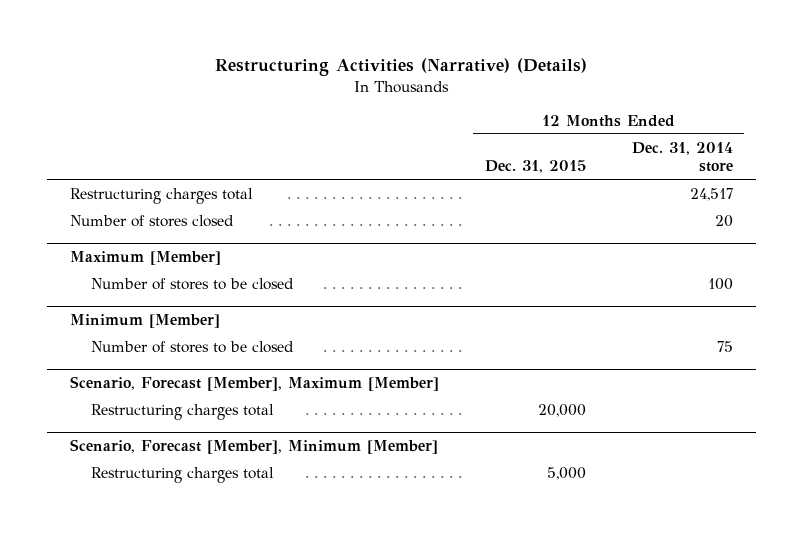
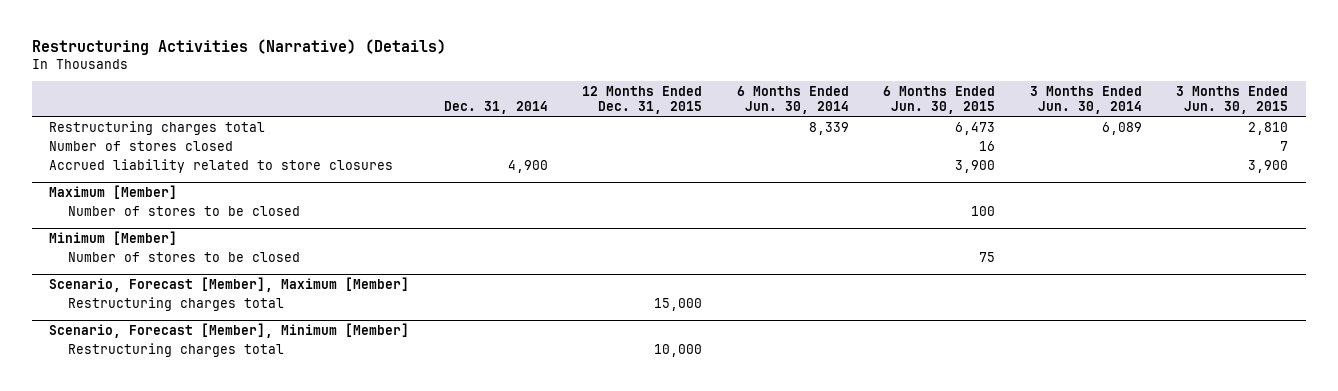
- | 12 Months Ended Dec. 31, 2015 | 12 Months Ended Dec. 31, 2014 store
+ | Dec. 31, 2014 | 12 Months Ended Dec. 31, 2015 | 6 Months Ended Jun. 30, 2014 | 6 Months Ended Jun. 30, 2015 | 3 Months Ended Jun. 30, 2014 | 3 Months Ended Jun. 30, 2015
+ Accrued liability related to store closures | 4,900 | | | 3,900 | | 3,900
@ Scenario, Forecast [Member], Maximum [Member]
- Restructuring charges total | 20,000 |
+ Restructuring charges total | | 15,000 | | | |
@ Scenario, Forecast [Member], Minimum [Member]
- Restructuring charges total | 5,000 |
+ Restructuring charges total | | 10,000 | | | |

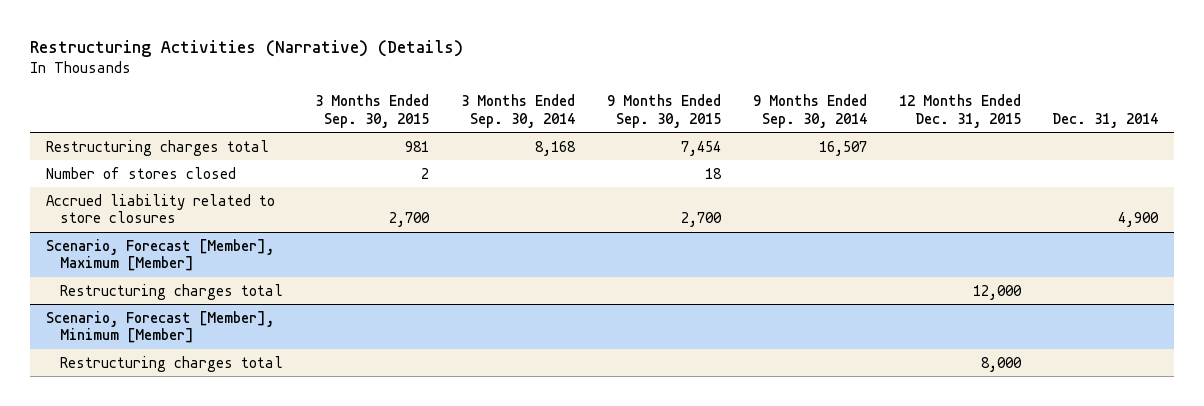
- | Dec. 31, 2014 | 12 Months Ended Dec. 31, 2015 | 6 Months Ended Jun. 30, 2014 | 6 Months Ended Jun. 30, 2015 | 3 Months Ended Jun. 30, 2014 | 3 Months Ended Jun. 30, 2015
+ | 3 Months Ended Sep. 30, 2015 | 3 Months Ended Sep. 30, 2014 | 9 Months Ended Sep. 30, 2015 | 9 Months Ended Sep. 30, 2014 | 12 Months Ended Dec. 31, 2015 | Dec. 31, 2014
- Maximum [Member]
- Number of stores to be closed | | | | 100 | |
- Minimum [Member]
- Number of stores to be closed | | | | 75 | |
@ Scenario, Forecast [Member], Maximum [Member]
- Restructuring charges total | | 15,000 | | | |
+ Restructuring charges total | | | | | 12,000 |
@ Scenario, Forecast [Member], Minimum [Member]
- Restructuring charges total | | 10,000 | | | |
+ Restructuring charges total | | | | | 8,000 |

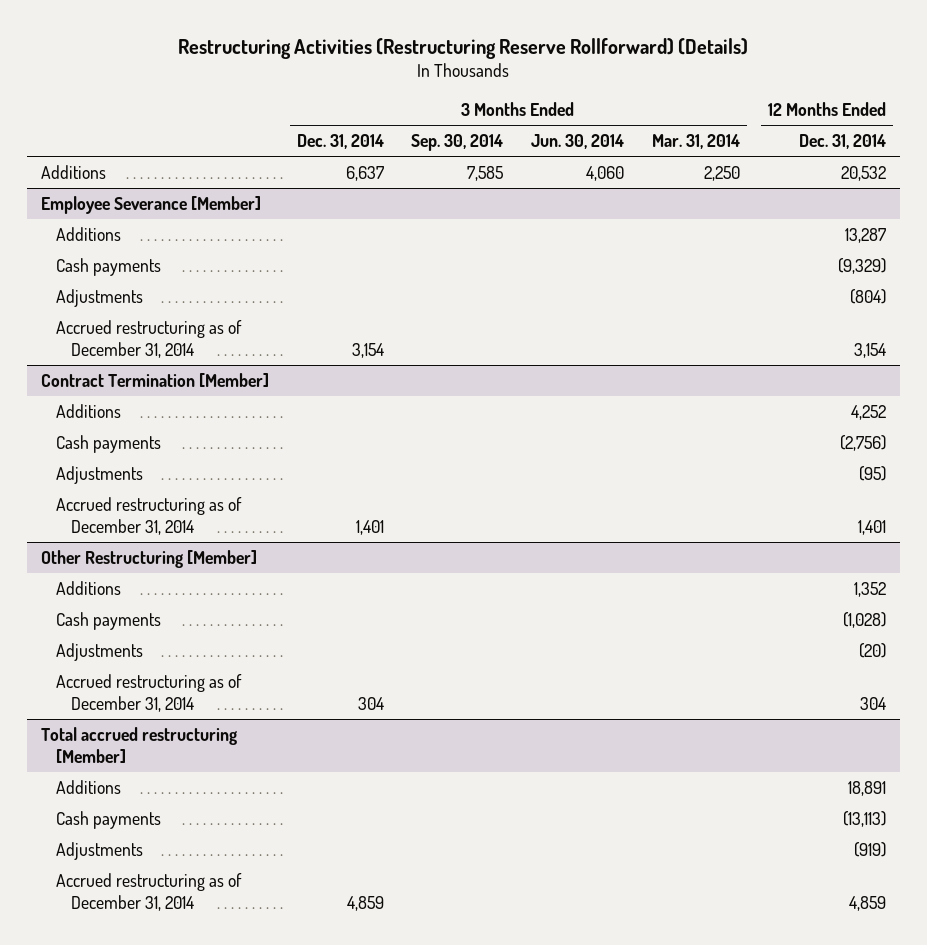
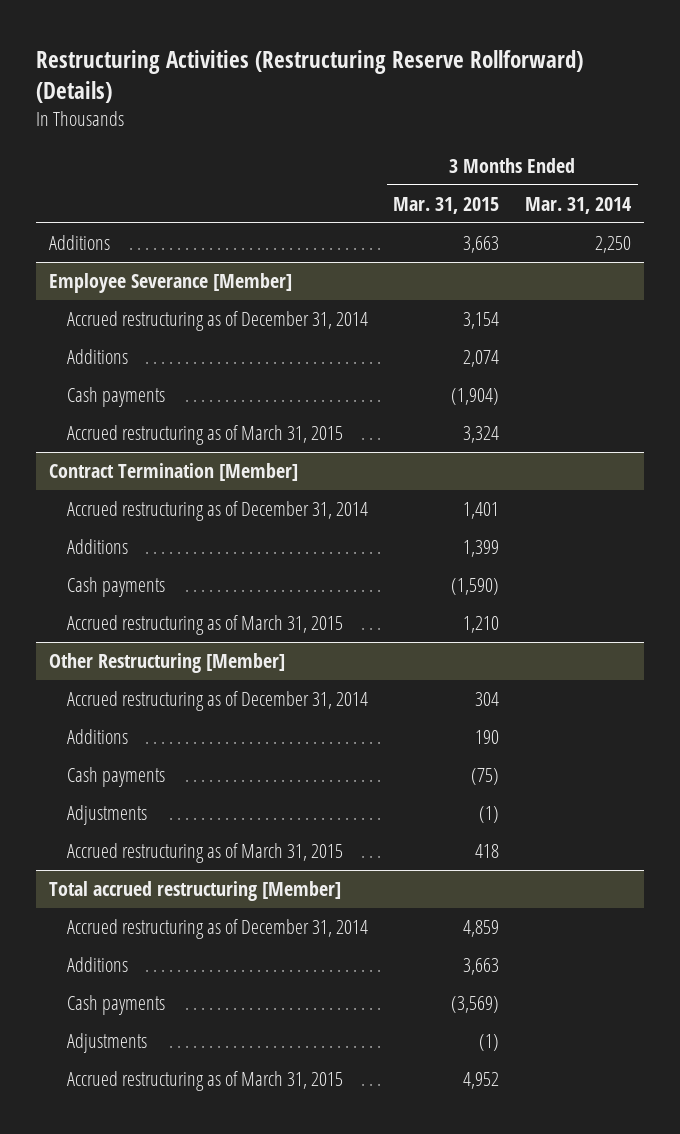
- | 3 Months Ended Dec. 31, 2014 | 3 Months Ended Sep. 30, 2014 | 3 Months Ended Jun. 30, 2014 | 3 Months Ended Mar. 31, 2014 | 12 Months Ended Dec. 31, 2014
+ | 3 Months Ended Mar. 31, 2015 | 3 Months Ended Mar. 31, 2014
@ Employee Severance [Member]
moved up: Accrued restructuring as of December 31, 2014 | 3,154 |
- Adjustments | | | | | (804)
+ Accrued restructuring as of March 31, 2015 | 3,324 |
@ Contract Termination [Member]
moved up: Accrued restructuring as of December 31, 2014 | 1,401 |
- Adjustments | | | | | (95)
+ Accrued restructuring as of March 31, 2015 | 1,210 |
@ Other Restructuring [Member]
moved up: Accrued restructuring as of December 31, 2014 | 304 |
+ Accrued restructuring as of March 31, 2015 | 418 |
@ Total accrued restructuring [Member]
moved up: Accrued restructuring as of December 31, 2014 | 4,859 |
+ Accrued restructuring as of March 31, 2015 | 4,952 |

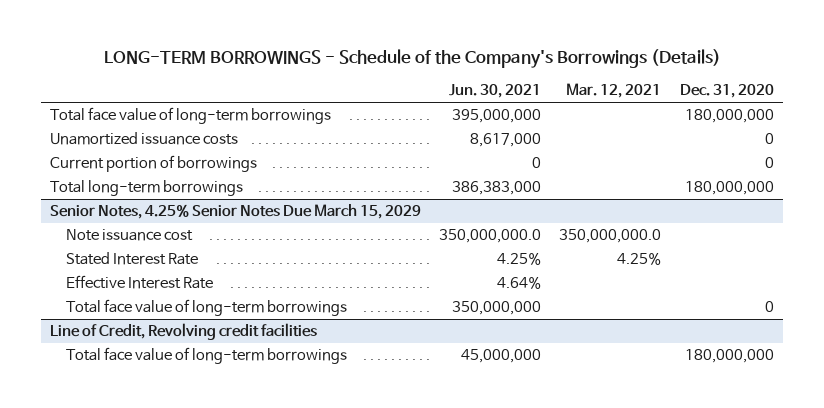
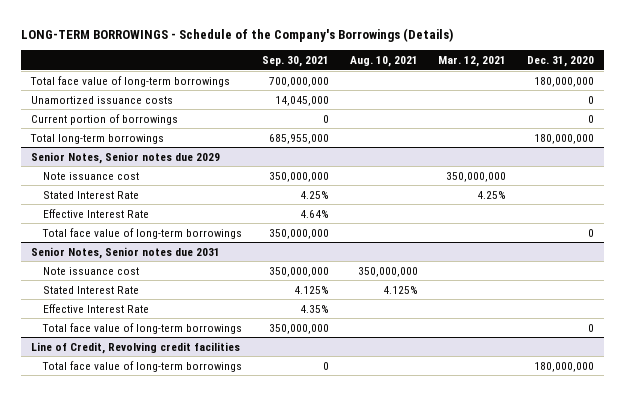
- | Jun. 30, 2021 | Mar. 12, 2021 | Dec. 31, 2020
+ | Sep. 30, 2021 | Aug. 10, 2021 | Mar. 12, 2021 | Dec. 31, 2020
- Senior Notes, 4.25% Senior Notes Due March 15, 2029
- Note issuance cost | 350,000,000.0 | 350,000,000.0 |
+ Senior Notes, Senior notes due 2029
+ Note issuance cost | 350,000,000 | | 350,000,000 |
+ Senior Notes, Senior notes due 2031
+ Note issuance cost | 350,000,000 | 350,000,000 | |
+ Stated Interest Rate | 4.125% | 4.125% | |
+ Effective Interest Rate | 4.35% | | |
+ Total face value of long-term borrowings | 350,000,000 | | | 0

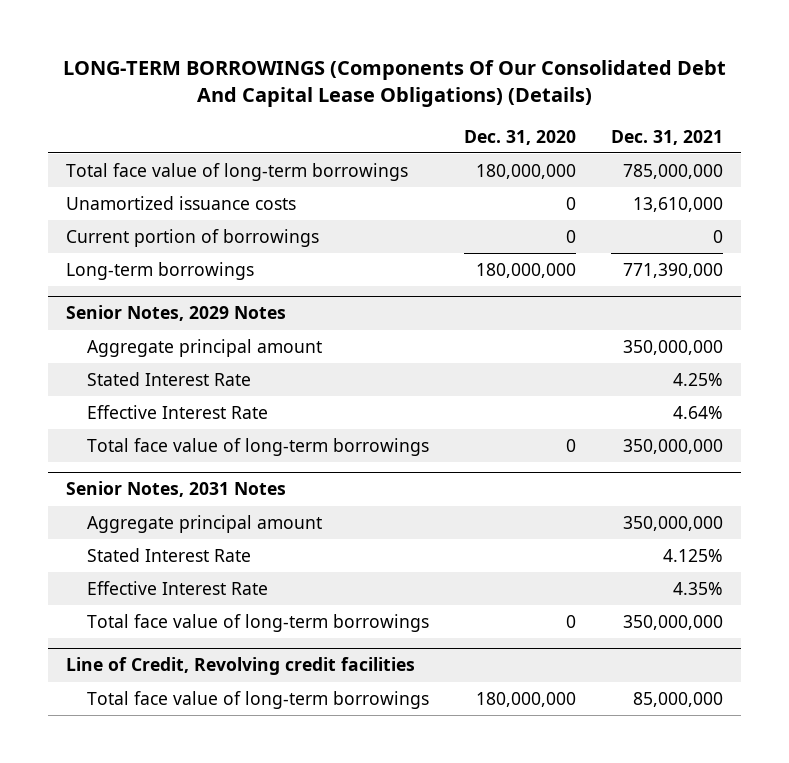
- LONG-TERM BORROWINGS - Schedule of the Company's Borrowings (Details)
+ LONG-TERM BORROWINGS (Components Of Our Consolidated Debt And Capital Lease Obligations) (Details)
- | Sep. 30, 2021 | Aug. 10, 2021 | Mar. 12, 2021 | Dec. 31, 2020
+ | Dec. 31, 2020 | Dec. 31, 2021
- Total long-term borrowings | 685,955,000 | | | 180,000,000
- Senior Notes, Senior notes due 2029
- Note issuance cost | 350,000,000 | | 350,000,000 |
+ Long-term borrowings | 180,000,000 | 771,390,000
+ Senior Notes, 2029 Notes
+ Aggregate principal amount | | 350,000,000
- Senior Notes, Senior notes due 2031
- Note issuance cost | 350,000,000 | 350,000,000 | |
+ Senior Notes, 2031 Notes
+ Aggregate principal amount | | 350,000,000

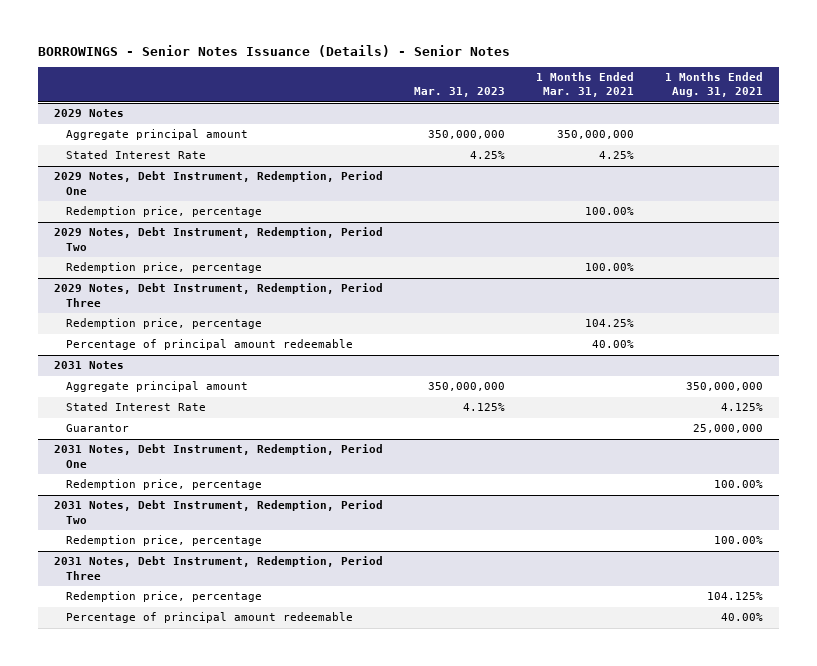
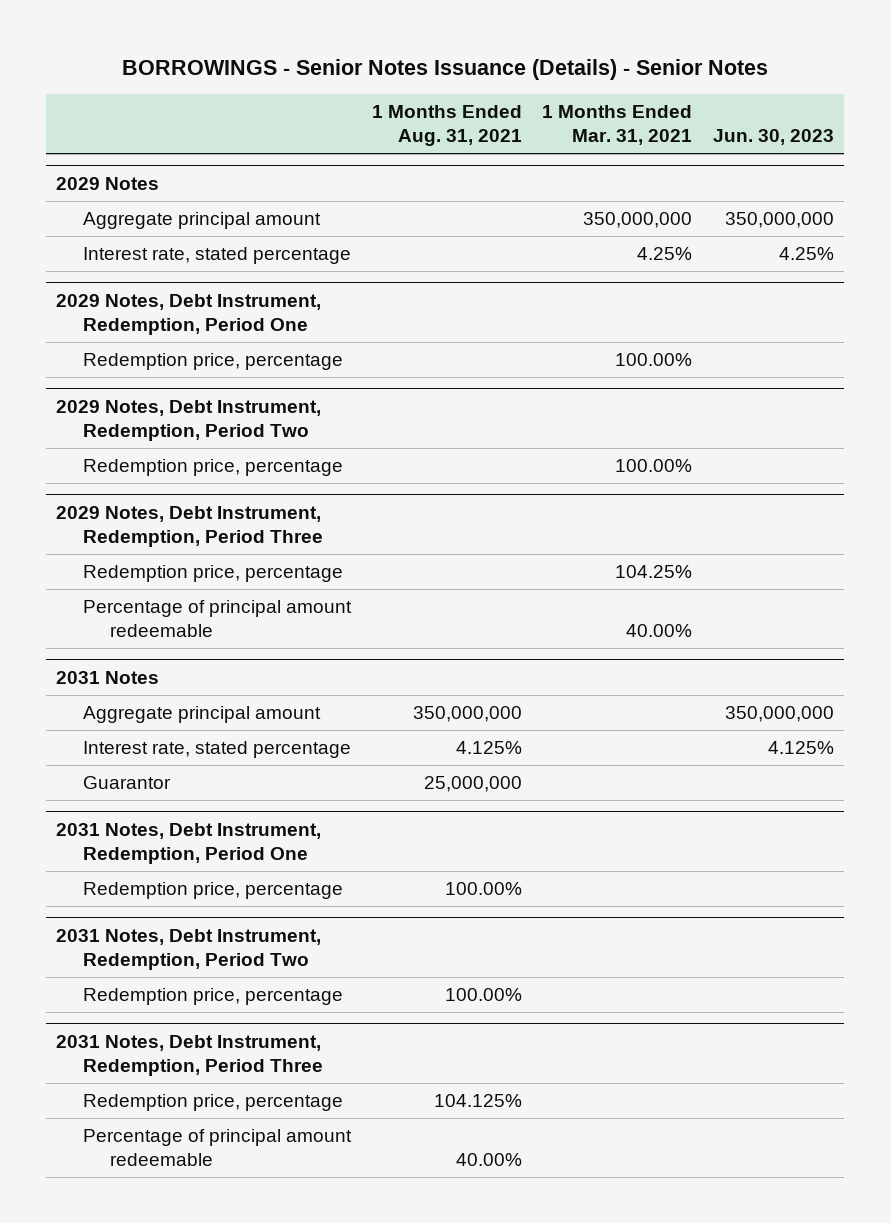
- | Mar. 31, 2023 | 1 Months Ended Mar. 31, 2021 | 1 Months Ended Aug. 31, 2021
+ | 1 Months Ended Aug. 31, 2021 | 1 Months Ended Mar. 31, 2021 | Jun. 30, 2023
@ 2029 Notes
- Stated Interest Rate | 4.25% | 4.25% |
+ Interest rate, stated percentage | | 4.25% | 4.25%
@ 2031 Notes
- Stated Interest Rate | 4.125% | | 4.125%
+ Interest rate, stated percentage | 4.125% | | 4.125%

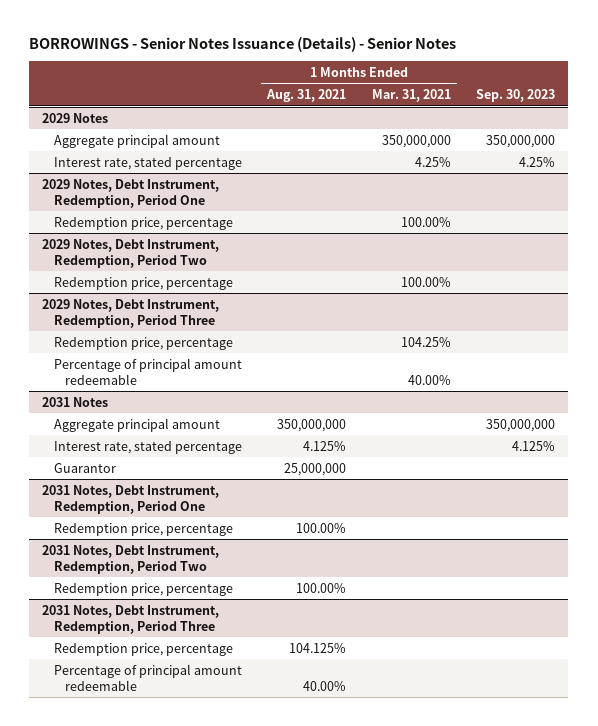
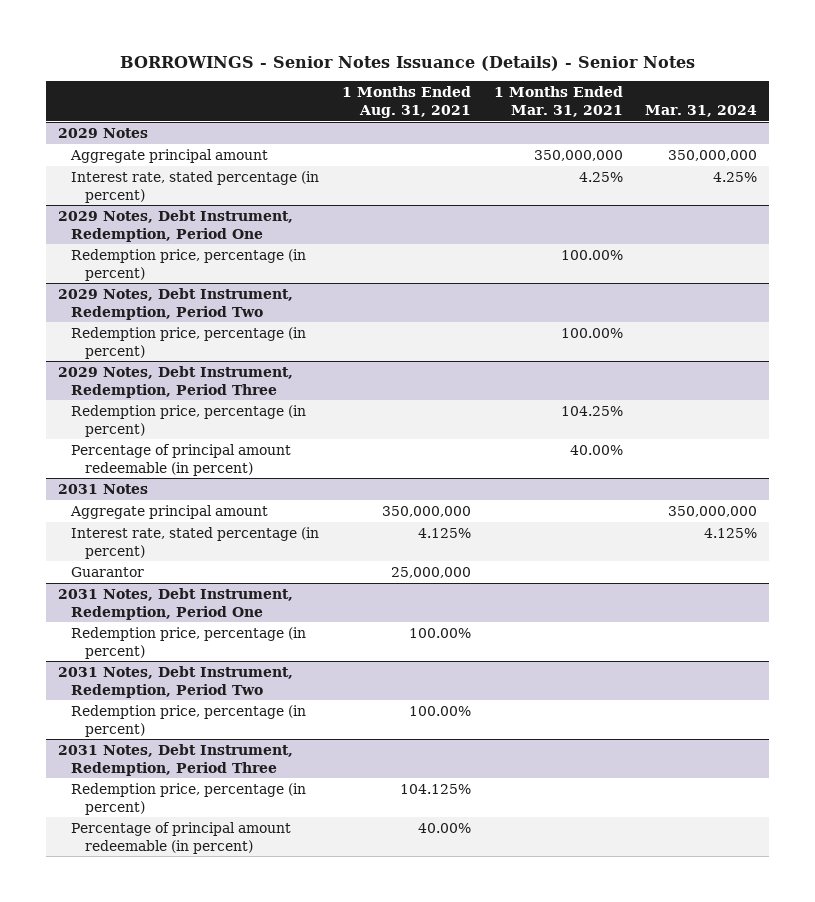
- | 1 Months Ended Aug. 31, 2021 | 1 Months Ended Mar. 31, 2021 | Sep. 30, 2023
+ | 1 Months Ended Aug. 31, 2021 | 1 Months Ended Mar. 31, 2021 | Mar. 31, 2024
@ 2029 Notes
- Interest rate, stated percentage | | 4.25% | 4.25%
+ Interest rate, stated percentage (in percent) | | 4.25% | 4.25%
@ 2029 Notes, Debt Instrument, Redemption, Period One
- Redemption price, percentage | | 100.00% |
+ Redemption price, percentage (in percent) | | 100.00% |
@ 2029 Notes, Debt Instrument, Redemption, Period Two
- Redemption price, percentage | | 100.00% |
+ Redemption price, percentage (in percent) | | 100.00% |
@ 2029 Notes, Debt Instrument, Redemption, Period Three
- Redemption price, percentage | | 104.25% |
- Percentage of principal amount redeemable | | 40.00% |
+ Redemption price, percentage (in percent) | | 104.25% |
+ Percentage of principal amount redeemable (in percent) | | 40.00% |
@ 2031 Notes
- Interest rate, stated percentage | 4.125% | | 4.125%
+ Interest rate, stated percentage (in percent) | 4.125% | | 4.125%
@ 2031 Notes, Debt Instrument, Redemption, Period One
- Redemption price, percentage | 100.00% | |
+ Redemption price, percentage (in percent) | 100.00% | |
@ 2031 Notes, Debt Instrument, Redemption, Period Two
- Redemption price, percentage | 100.00% | |
+ Redemption price, percentage (in percent) | 100.00% | |
@ 2031 Notes, Debt Instrument, Redemption, Period Three
- Redemption price, percentage | 104.125% | |
- Percentage of principal amount redeemable | 40.00% | |
+ Redemption price, percentage (in percent) | 104.125% | |
+ Percentage of principal amount redeemable (in percent) | 40.00% | |

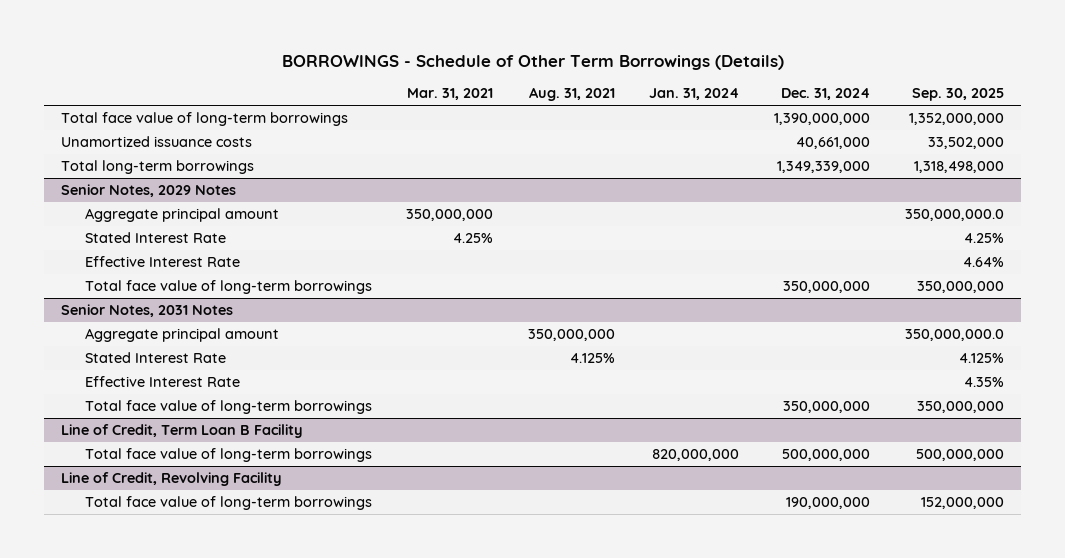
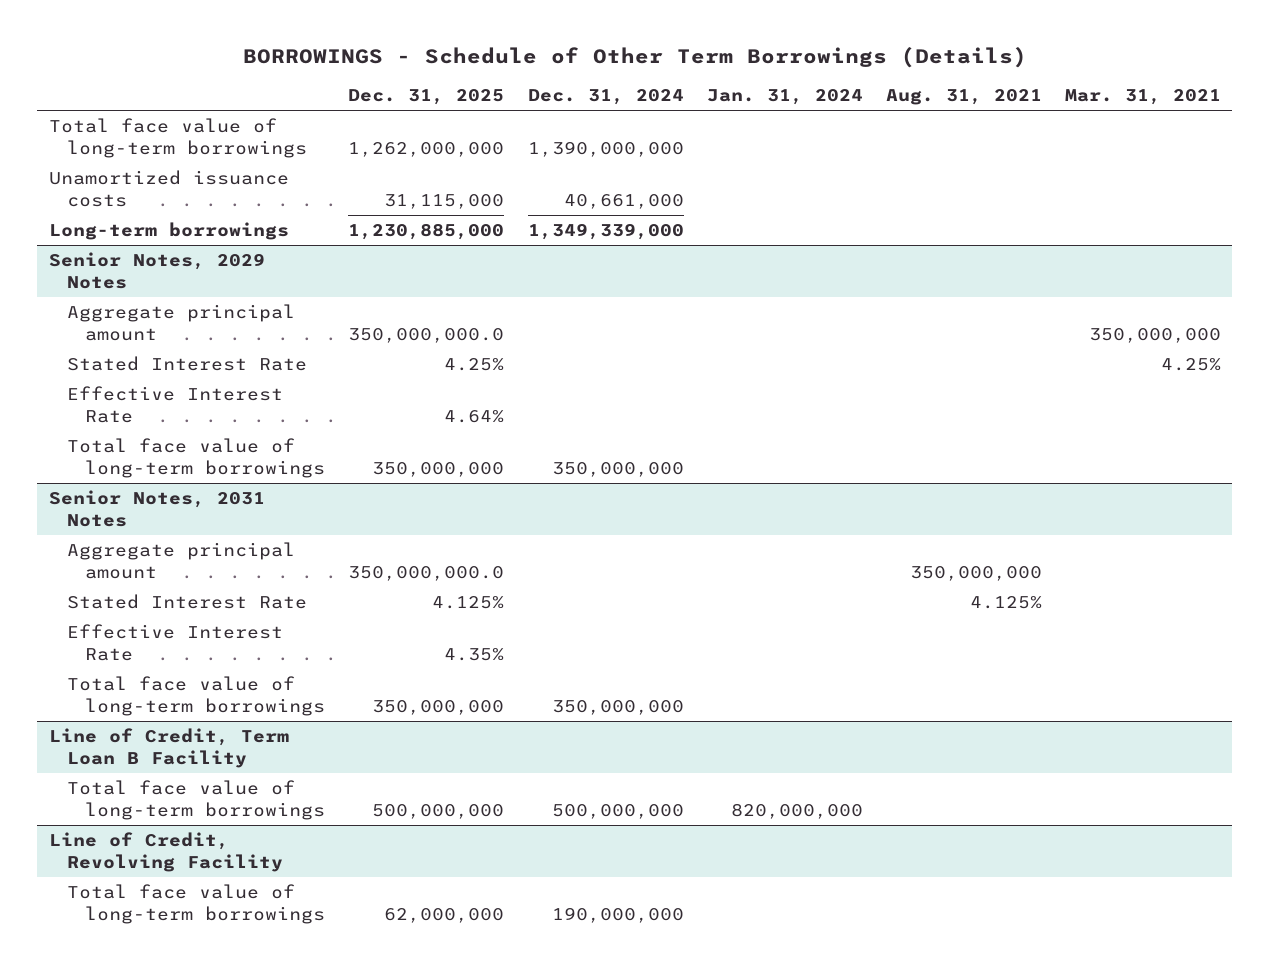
- | Mar. 31, 2021 | Aug. 31, 2021 | Jan. 31, 2024 | Dec. 31, 2024 | Sep. 30, 2025
+ | Dec. 31, 2025 | Dec. 31, 2024 | Jan. 31, 2024 | Aug. 31, 2021 | Mar. 31, 2021
- Total long-term borrowings | | | | 1,349,339,000 | 1,318,498,000
+ Long-term borrowings | 1,230,885,000 | 1,349,339,000 | | |

